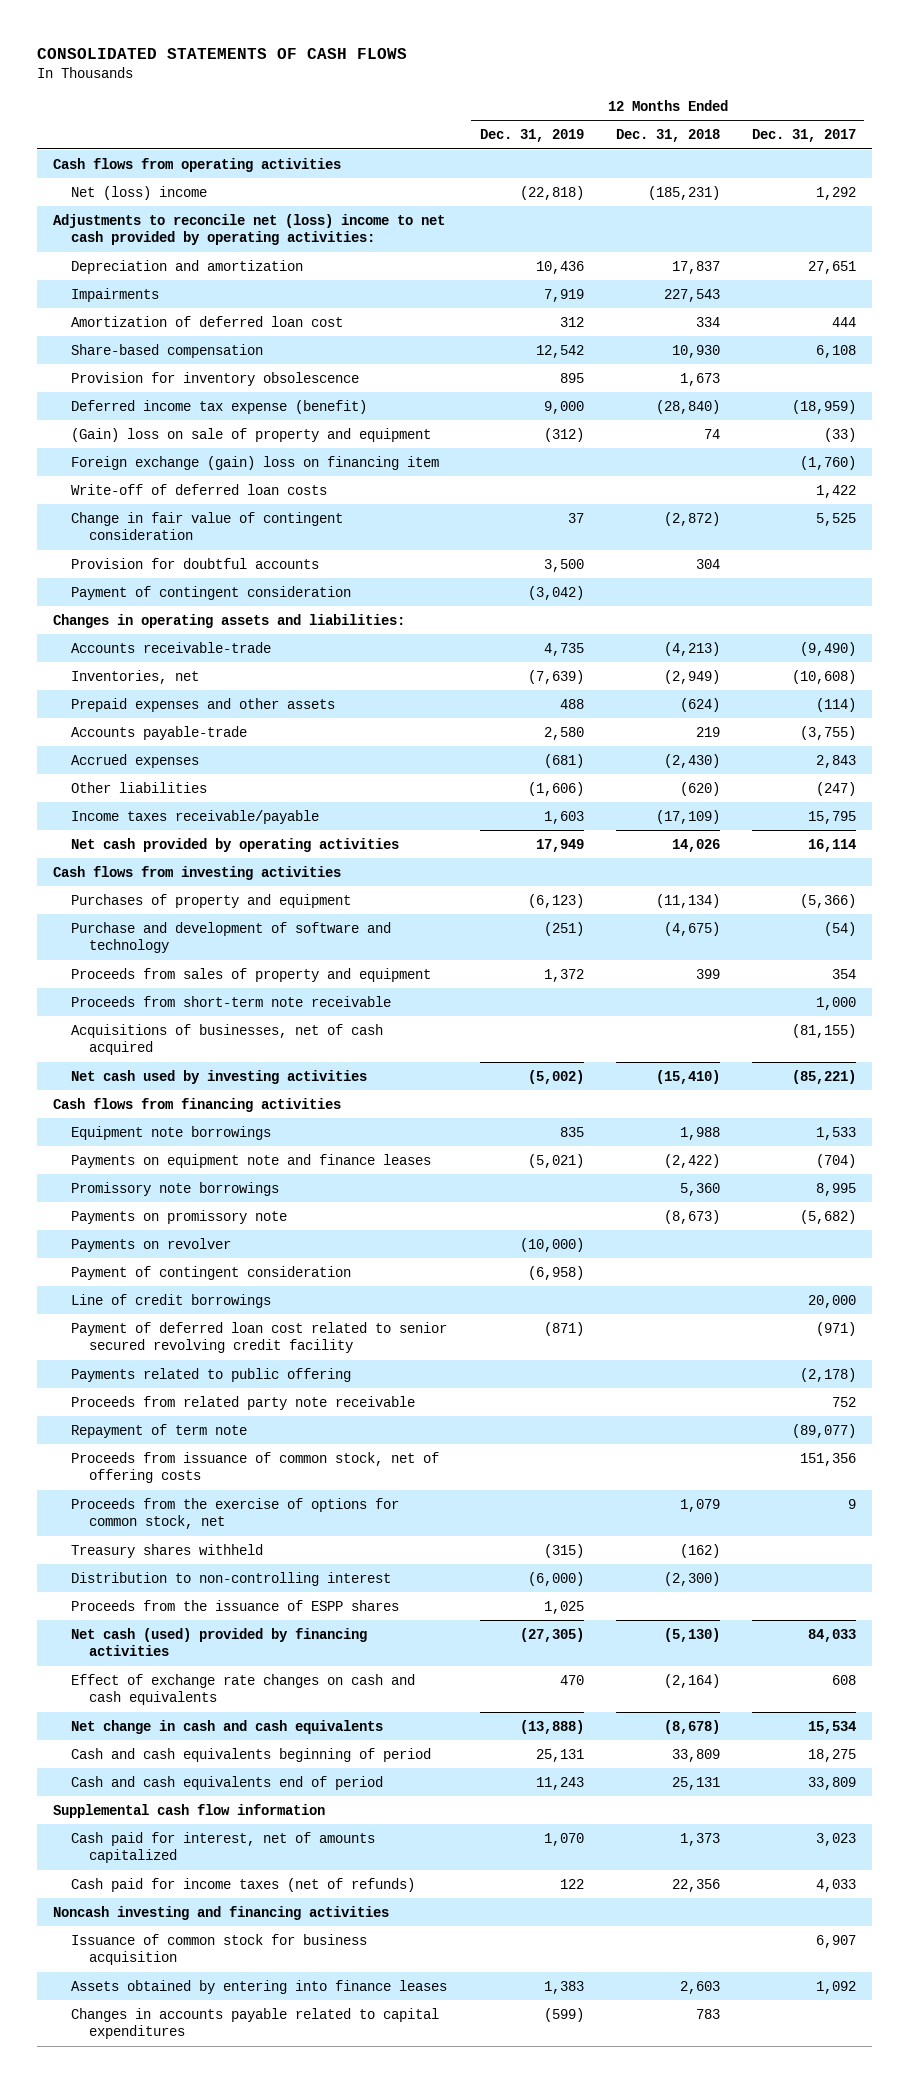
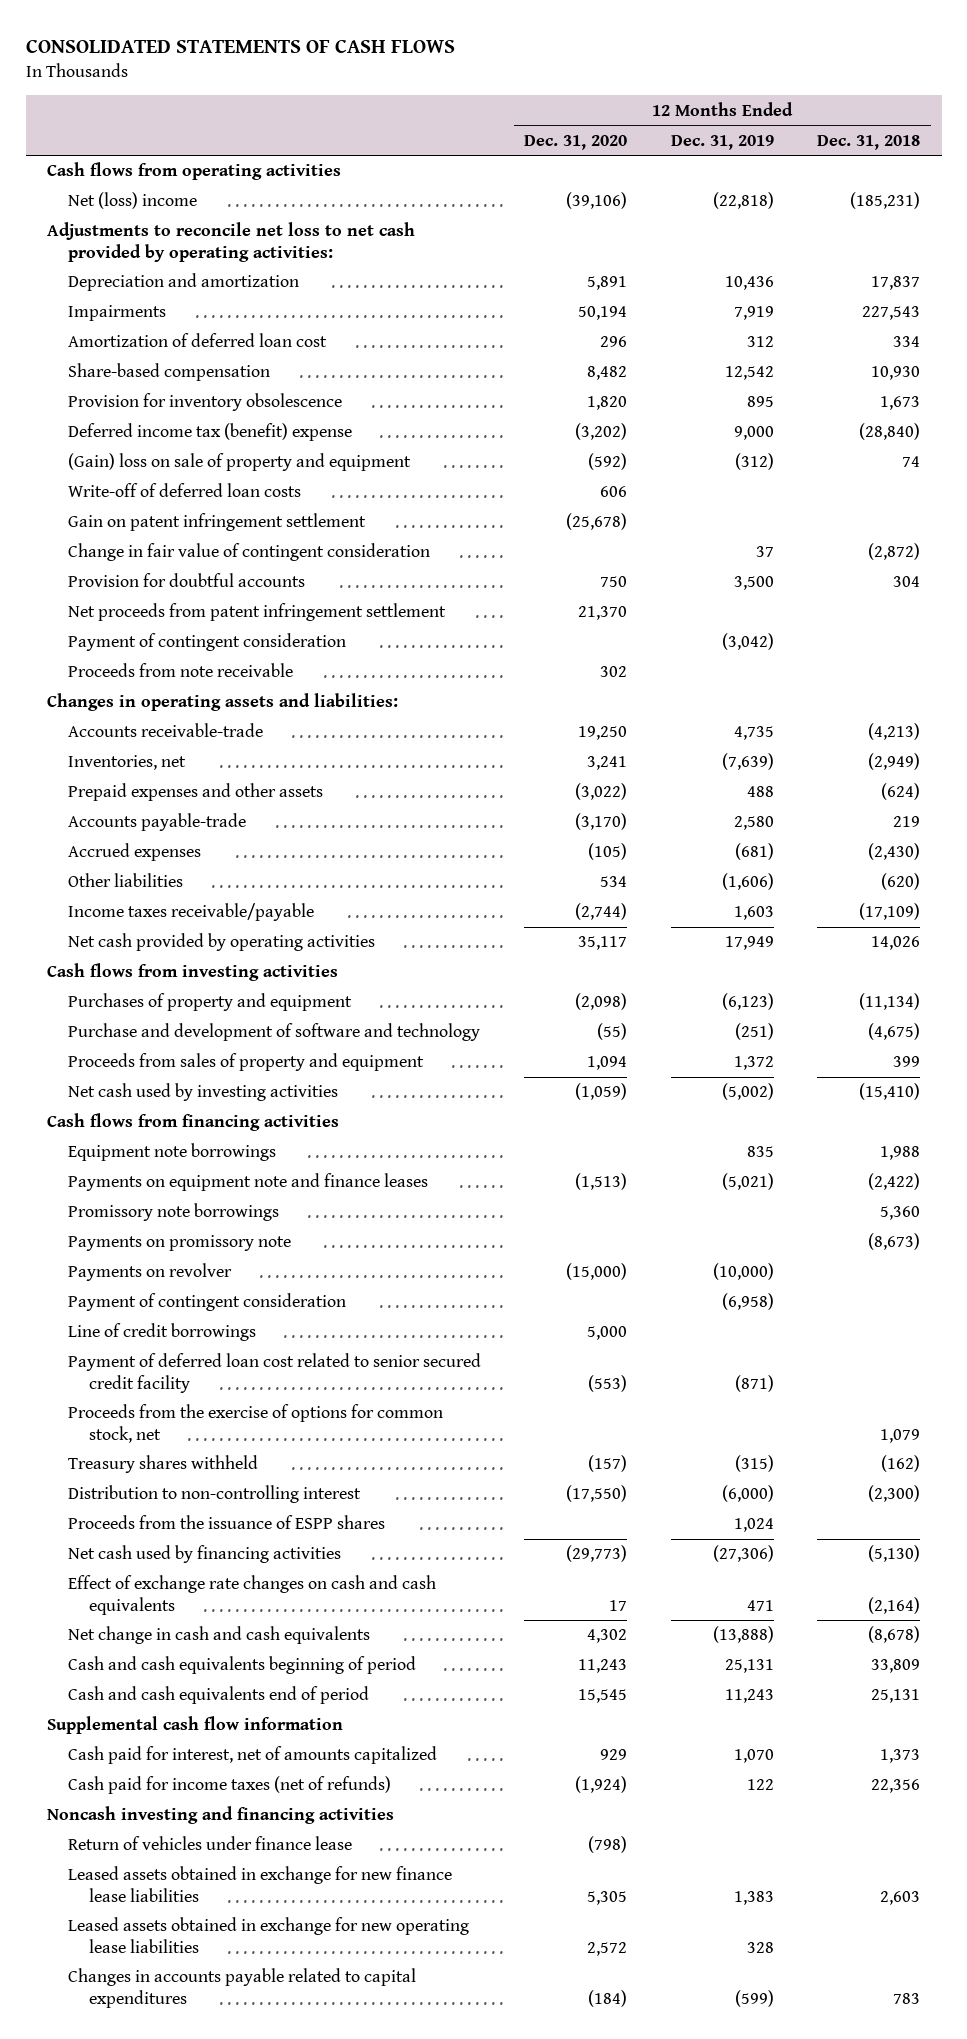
- | 12 Months Ended Dec. 31, 2019 | 12 Months Ended Dec. 31, 2018 | 12 Months Ended Dec. 31, 2017
+ | 12 Months Ended Dec. 31, 2020 | 12 Months Ended Dec. 31, 2019 | 12 Months Ended Dec. 31, 2018
- Adjustments to reconcile net (loss) income to net cash provided by operating activities:
+ Adjustments to reconcile net loss to net cash provided by operating activities:
- Deferred income tax expense (benefit) | 9,000 | (28,840) | (18,959)
+ Deferred income tax (benefit) expense | (3,202) | 9,000 | (28,840)
- Foreign exchange (gain) loss on financing item | | | (1,760)
+ Gain on patent infringement settlement | (25,678) | |
+ Net proceeds from patent infringement settlement | 21,370 | |
+ Proceeds from note receivable | 302 | |
- Proceeds from short-term note receivable | | | 1,000
- Acquisitions of businesses, net of cash acquired | | | (81,155)
- Payment of deferred loan cost related to senior secured revolving credit facility | (871) | | (971)
- Payments related to public offering | | | (2,178)
- Proceeds from related party note receivable | | | 752
- Repayment of term note | | | (89,077)
- Proceeds from issuance of common stock, net of offering costs | | | 151,356
+ Payment of deferred loan cost related to senior secured credit facility | (553) | (871) |
- Proceeds from the issuance of ESPP shares | 1,025 | |
- Net cash (used) provided by financing activities | (27,305) | (5,130) | 84,033
- Effect of exchange rate changes on cash and cash equivalents | 470 | (2,164) | 608
+ Proceeds from the issuance of ESPP shares | | 1,024 |
+ Net cash used by financing activities | (29,773) | (27,306) | (5,130)
+ Effect of exchange rate changes on cash and cash equivalents | 17 | 471 | (2,164)
- Issuance of common stock for business acquisition | | | 6,907
- Assets obtained by entering into finance leases | 1,383 | 2,603 | 1,092
+ Return of vehicles under finance lease | (798) | |
+ Leased assets obtained in exchange for new finance lease liabilities | 5,305 | 1,383 | 2,603
+ Leased assets obtained in exchange for new operating lease liabilities | 2,572 | 328 |

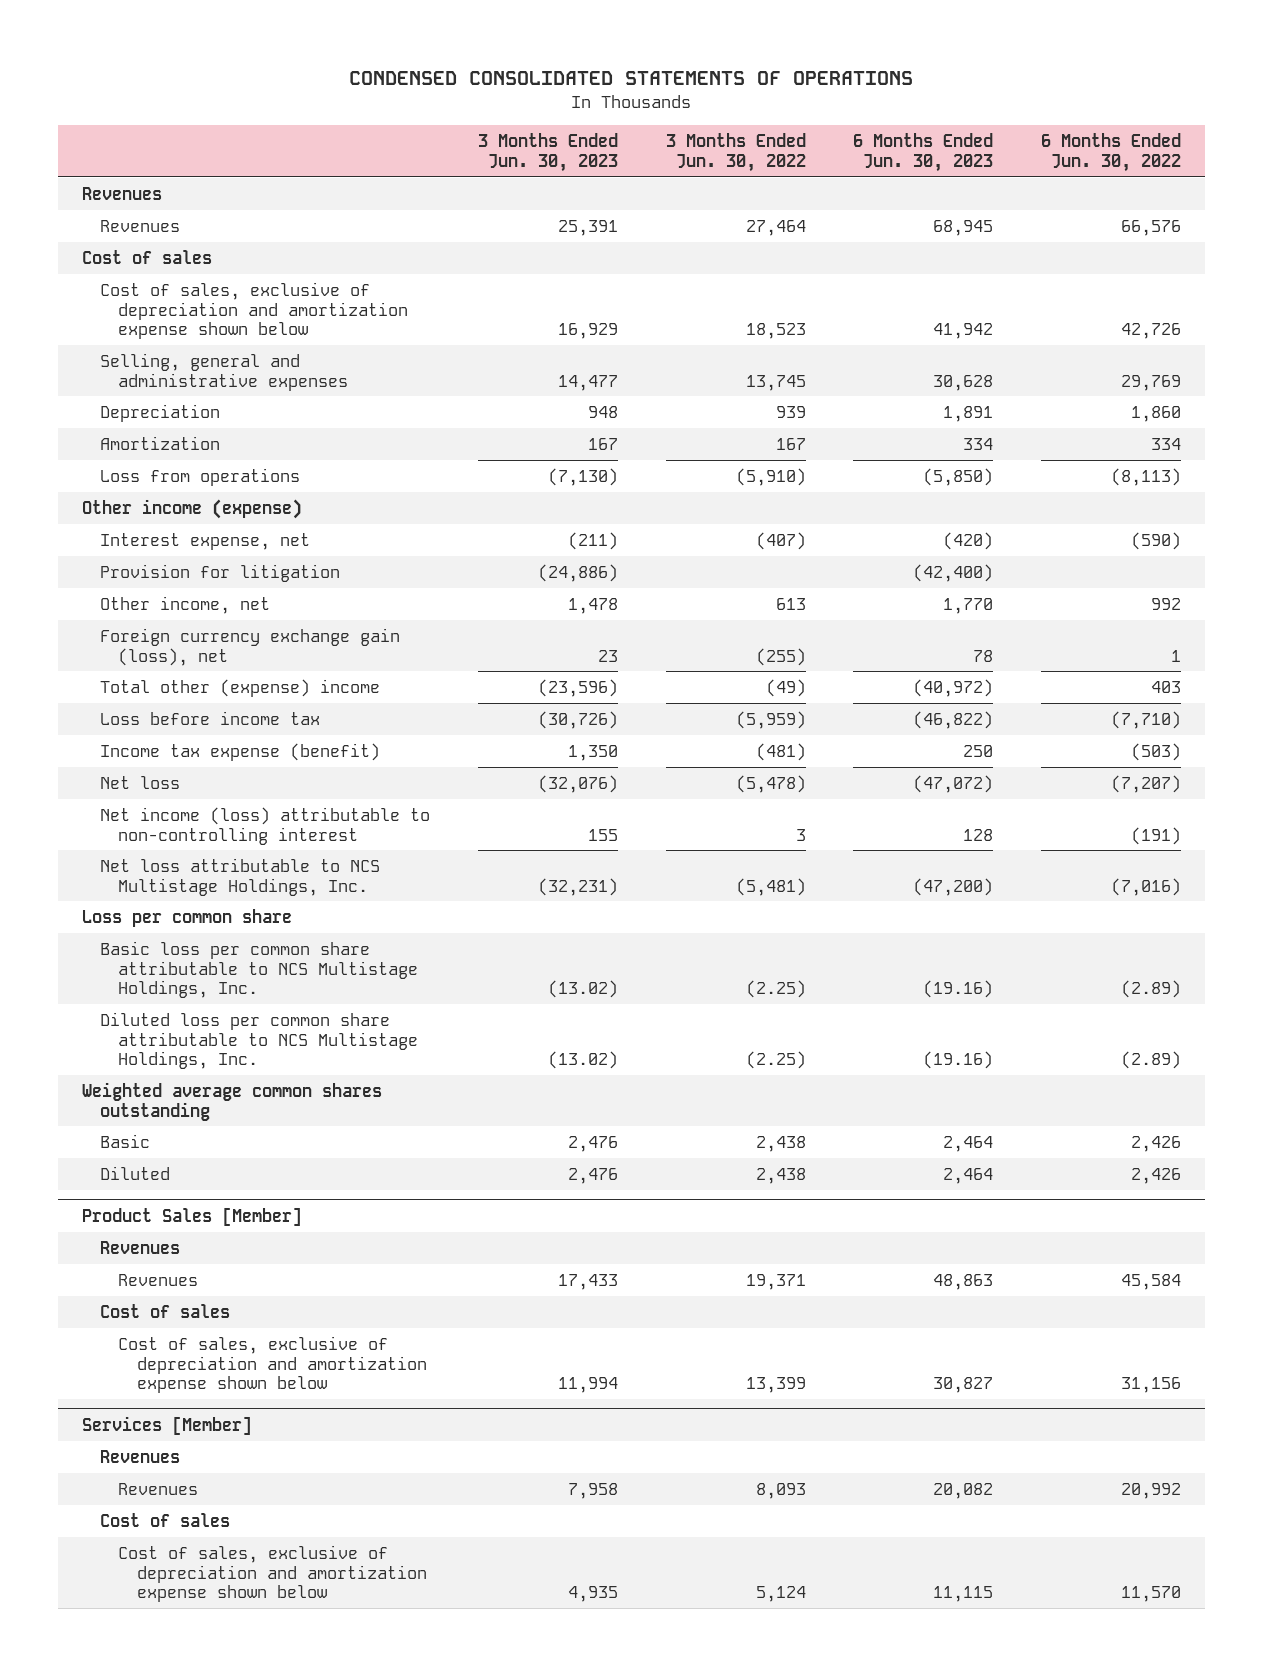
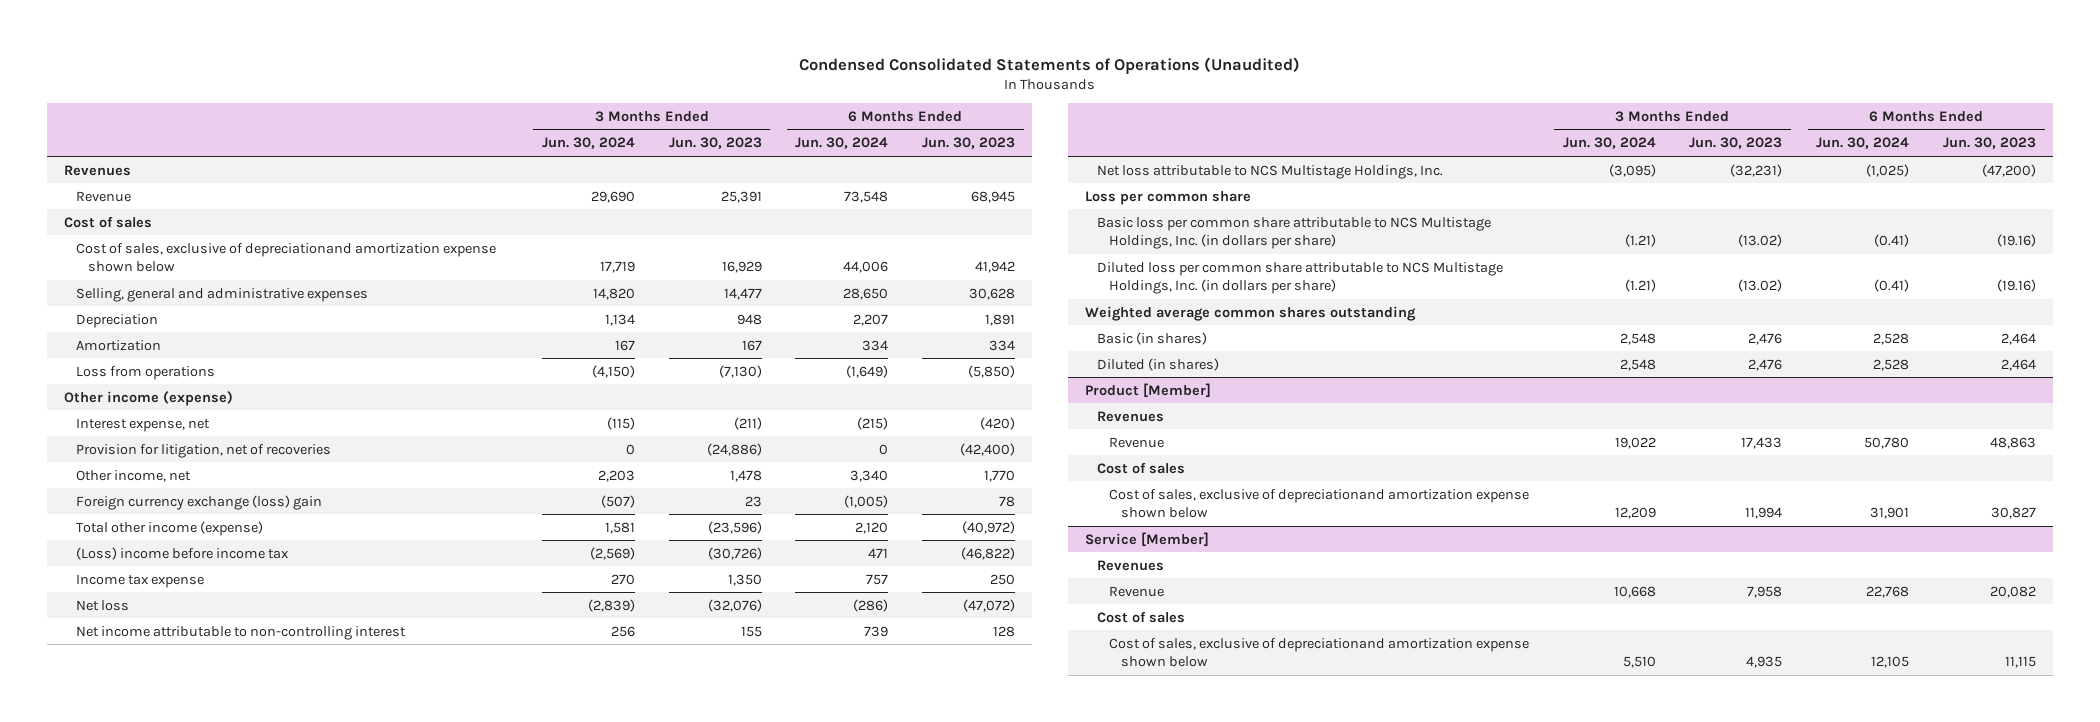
- CONDENSED CONSOLIDATED STATEMENTS OF OPERATIONS
+ Condensed Consolidated Statements of Operations (Unaudited)
- | 3 Months Ended Jun. 30, 2023 | 3 Months Ended Jun. 30, 2022 | 6 Months Ended Jun. 30, 2023 | 6 Months Ended Jun. 30, 2022
+ | 3 Months Ended Jun. 30, 2024 | 3 Months Ended Jun. 30, 2023 | 6 Months Ended Jun. 30, 2024 | 6 Months Ended Jun. 30, 2023
- Revenues | 25,391 | 27,464 | 68,945 | 66,576
+ Revenue | 29,690 | 25,391 | 73,548 | 68,945
- Cost of sales, exclusive of depreciation and amortization expense shown below | 16,929 | 18,523 | 41,942 | 42,726
+ Cost of sales, exclusive of depreciationand amortization expense shown below | 17,719 | 16,929 | 44,006 | 41,942
- Provision for litigation | (24,886) | | (42,400) |
+ Provision for litigation, net of recoveries | 0 | (24,886) | 0 | (42,400)
- Foreign currency exchange gain (loss), net | 23 | (255) | 78 | 1
- Total other (expense) income | (23,596) | (49) | (40,972) | 403
- Loss before income tax | (30,726) | (5,959) | (46,822) | (7,710)
- Income tax expense (benefit) | 1,350 | (481) | 250 | (503)
+ Foreign currency exchange (loss) gain | (507) | 23 | (1,005) | 78
+ Total other income (expense) | 1,581 | (23,596) | 2,120 | (40,972)
+ (Loss) income before income tax | (2,569) | (30,726) | 471 | (46,822)
+ Income tax expense | 270 | 1,350 | 757 | 250
- Net income (loss) attributable to non-controlling interest | 155 | 3 | 128 | (191)
+ Net income attributable to non-controlling interest | 256 | 155 | 739 | 128
- Basic loss per common share attributable to NCS Multistage Holdings, Inc. | (13.02) | (2.25) | (19.16) | (2.89)
- Diluted loss per common share attributable to NCS Multistage Holdings, Inc. | (13.02) | (2.25) | (19.16) | (2.89)
+ Basic loss per common share attributable to NCS Multistage Holdings, Inc. (in dollars per share) | (1.21) | (13.02) | (0.41) | (19.16)
+ Diluted loss per common share attributable to NCS Multistage Holdings, Inc. (in dollars per share) | (1.21) | (13.02) | (0.41) | (19.16)
- Basic | 2,476 | 2,438 | 2,464 | 2,426
- Diluted | 2,476 | 2,438 | 2,464 | 2,426
- Product Sales [Member]
+ Basic (in shares) | 2,548 | 2,476 | 2,528 | 2,464
+ Diluted (in shares) | 2,548 | 2,476 | 2,528 | 2,464
+ Product [Member]
- Revenues | 17,433 | 19,371 | 48,863 | 45,584
+ Revenue | 19,022 | 17,433 | 50,780 | 48,863
- Cost of sales, exclusive of depreciation and amortization expense shown below | 11,994 | 13,399 | 30,827 | 31,156
- Services [Member]
+ Cost of sales, exclusive of depreciationand amortization expense shown below | 12,209 | 11,994 | 31,901 | 30,827
+ Service [Member]
- Revenues | 7,958 | 8,093 | 20,082 | 20,992
+ Revenue | 10,668 | 7,958 | 22,768 | 20,082
- Cost of sales, exclusive of depreciation and amortization expense shown below | 4,935 | 5,124 | 11,115 | 11,570
+ Cost of sales, exclusive of depreciationand amortization expense shown below | 5,510 | 4,935 | 12,105 | 11,115

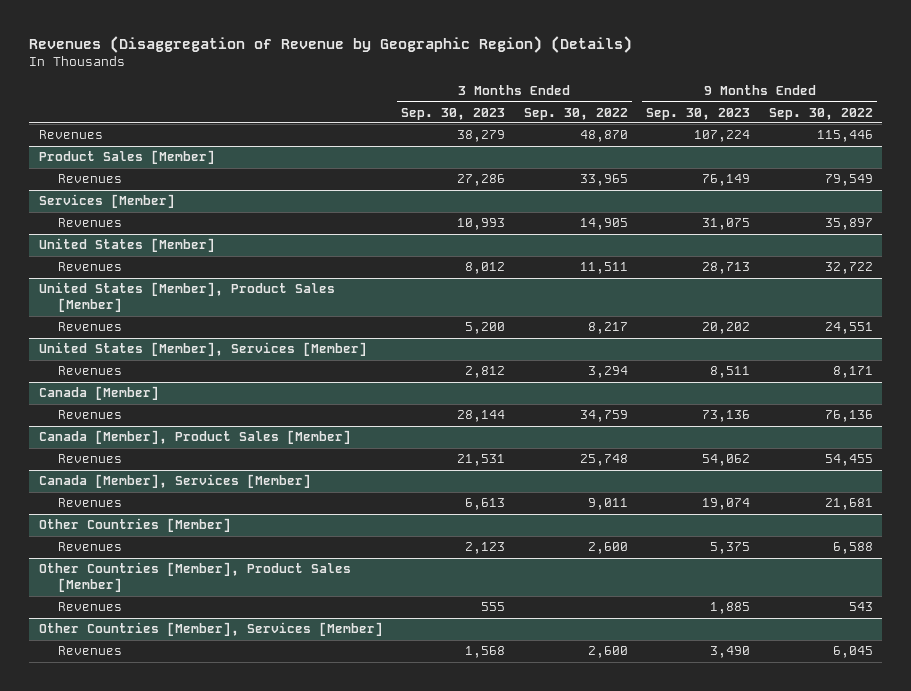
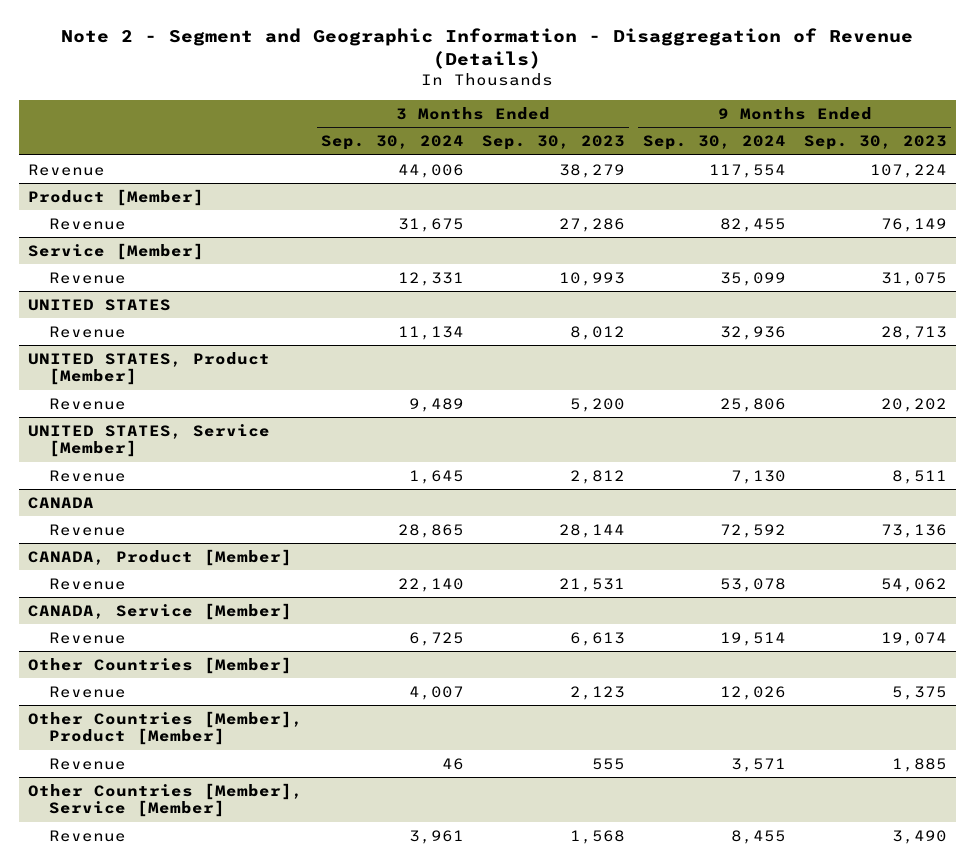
- Revenues (Disaggregation of Revenue by Geographic Region) (Details)
+ Note 2 - Segment and Geographic Information - Disaggregation of Revenue (Details)
- | 3 Months Ended Sep. 30, 2023 | 3 Months Ended Sep. 30, 2022 | 9 Months Ended Sep. 30, 2023 | 9 Months Ended Sep. 30, 2022
+ | 3 Months Ended Sep. 30, 2024 | 3 Months Ended Sep. 30, 2023 | 9 Months Ended Sep. 30, 2024 | 9 Months Ended Sep. 30, 2023
- Revenues | 38,279 | 48,870 | 107,224 | 115,446
- Product Sales [Member]
- Revenues | 27,286 | 33,965 | 76,149 | 79,549
- Services [Member]
- Revenues | 10,993 | 14,905 | 31,075 | 35,897
- United States [Member]
- Revenues | 8,012 | 11,511 | 28,713 | 32,722
- United States [Member], Product Sales [Member]
- Revenues | 5,200 | 8,217 | 20,202 | 24,551
- United States [Member], Services [Member]
- Revenues | 2,812 | 3,294 | 8,511 | 8,171
- Canada [Member]
- Revenues | 28,144 | 34,759 | 73,136 | 76,136
- Canada [Member], Product Sales [Member]
- Revenues | 21,531 | 25,748 | 54,062 | 54,455
- Canada [Member], Services [Member]
- Revenues | 6,613 | 9,011 | 19,074 | 21,681
+ Revenue | 44,006 | 38,279 | 117,554 | 107,224
+ Product [Member]
+ Revenue | 31,675 | 27,286 | 82,455 | 76,149
+ Service [Member]
+ Revenue | 12,331 | 10,993 | 35,099 | 31,075
+ UNITED STATES
+ Revenue | 11,134 | 8,012 | 32,936 | 28,713
+ UNITED STATES, Product [Member]
+ Revenue | 9,489 | 5,200 | 25,806 | 20,202
+ UNITED STATES, Service [Member]
+ Revenue | 1,645 | 2,812 | 7,130 | 8,511
+ CANADA
+ Revenue | 28,865 | 28,144 | 72,592 | 73,136
+ CANADA, Product [Member]
+ Revenue | 22,140 | 21,531 | 53,078 | 54,062
+ CANADA, Service [Member]
+ Revenue | 6,725 | 6,613 | 19,514 | 19,074
@ Other Countries [Member]
- Revenues | 2,123 | 2,600 | 5,375 | 6,588
- Other Countries [Member], Product Sales [Member]
- Revenues | 555 | | 1,885 | 543
- Other Countries [Member], Services [Member]
- Revenues | 1,568 | 2,600 | 3,490 | 6,045
@ Other Countries [Member]
+ Revenue | 4,007 | 2,123 | 12,026 | 5,375
+ Other Countries [Member], Product [Member]
+ Revenue | 46 | 555 | 3,571 | 1,885
+ Other Countries [Member], Service [Member]
+ Revenue | 3,961 | 1,568 | 8,455 | 3,490

